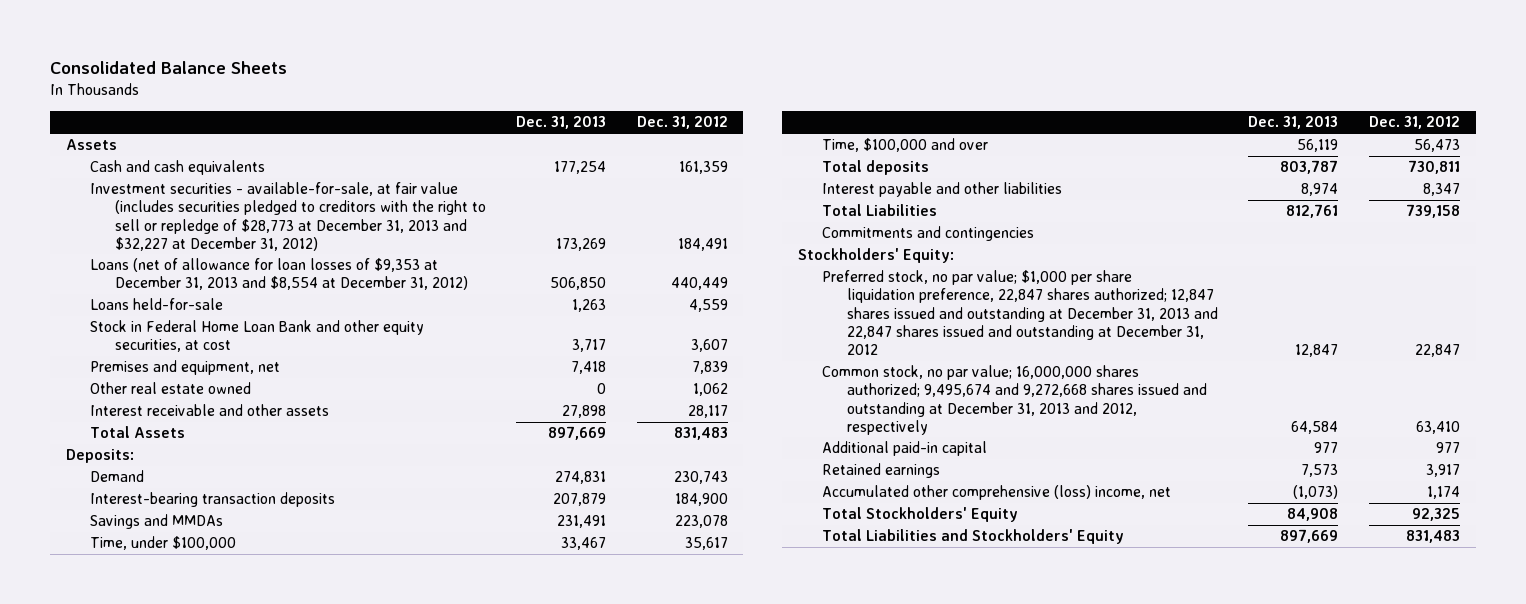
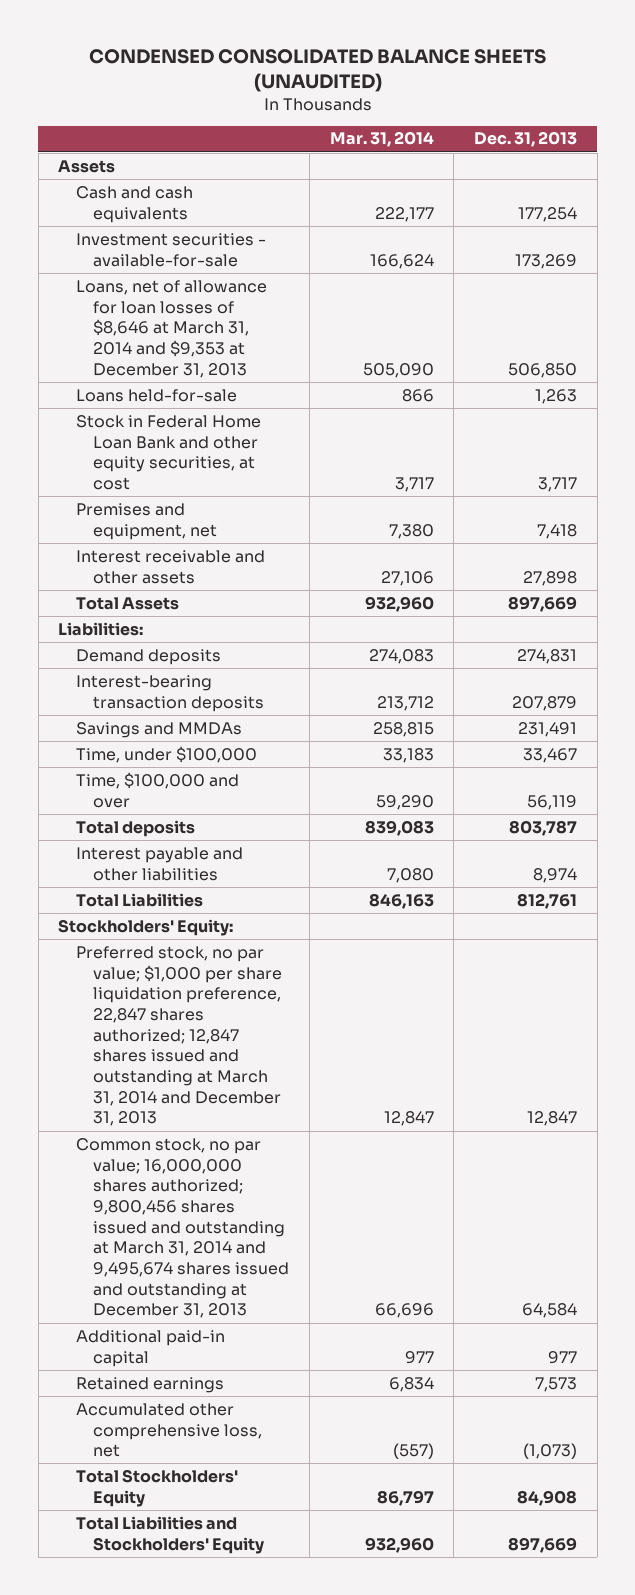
- Consolidated Balance Sheets
+ CONDENSED CONSOLIDATED BALANCE SHEETS (UNAUDITED)
- | Dec. 31, 2013 | Dec. 31, 2012
+ | Mar. 31, 2014 | Dec. 31, 2013
- Investment securities - available-for-sale, at fair value (includes securities pledged to creditors with the right to sell or repledge of $28,773 at December 31, 2013 and $32,227 at December 31, 2012) | 173,269 | 184,491
- Loans (net of allowance for loan losses of $9,353 at December 31, 2013 and $8,554 at December 31, 2012) | 506,850 | 440,449
+ Investment securities - available-for-sale | 166,624 | 173,269
+ Loans, net of allowance for loan losses of $8,646 at March 31, 2014 and $9,353 at December 31, 2013 | 505,090 | 506,850
- Other real estate owned | 0 | 1,062
- Deposits:
- Demand | 274,831 | 230,743
+ Liabilities:
+ Demand deposits | 274,083 | 274,831
- Commitments and contingencies
- Preferred stock, no par value; $1,000 per share liquidation preference, 22,847 shares authorized; 12,847 shares issued and outstanding at December 31, 2013 and 22,847 shares issued and outstanding at December 31, 2012 | 12,847 | 22,847
- Common stock, no par value; 16,000,000 shares authorized; 9,495,674 and 9,272,668 shares issued and outstanding at December 31, 2013 and 2012, respectively | 64,584 | 63,410
+ Preferred stock, no par value; $1,000 per share liquidation preference, 22,847 shares authorized; 12,847 shares issued and outstanding at March 31, 2014 and December 31, 2013 | 12,847 | 12,847
+ Common stock, no par value; 16,000,000 shares authorized; 9,800,456 shares issued and outstanding at March 31, 2014 and 9,495,674 shares issued and outstanding at December 31, 2013 | 66,696 | 64,584
- Accumulated other comprehensive (loss) income, net | (1,073) | 1,174
+ Accumulated other comprehensive loss, net | (557) | (1,073)

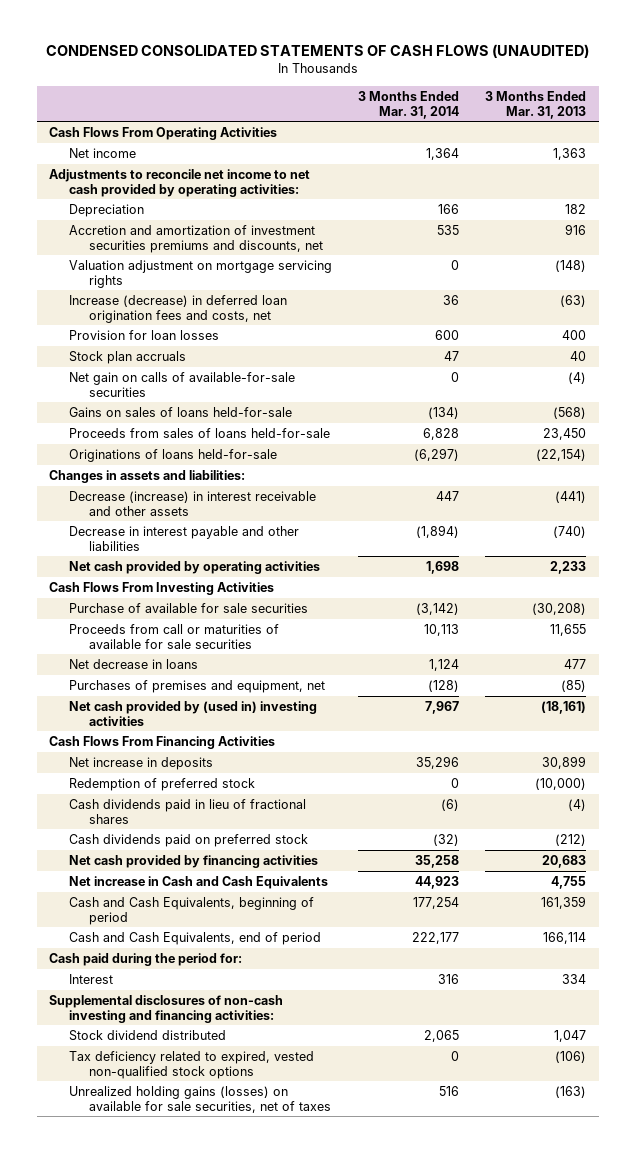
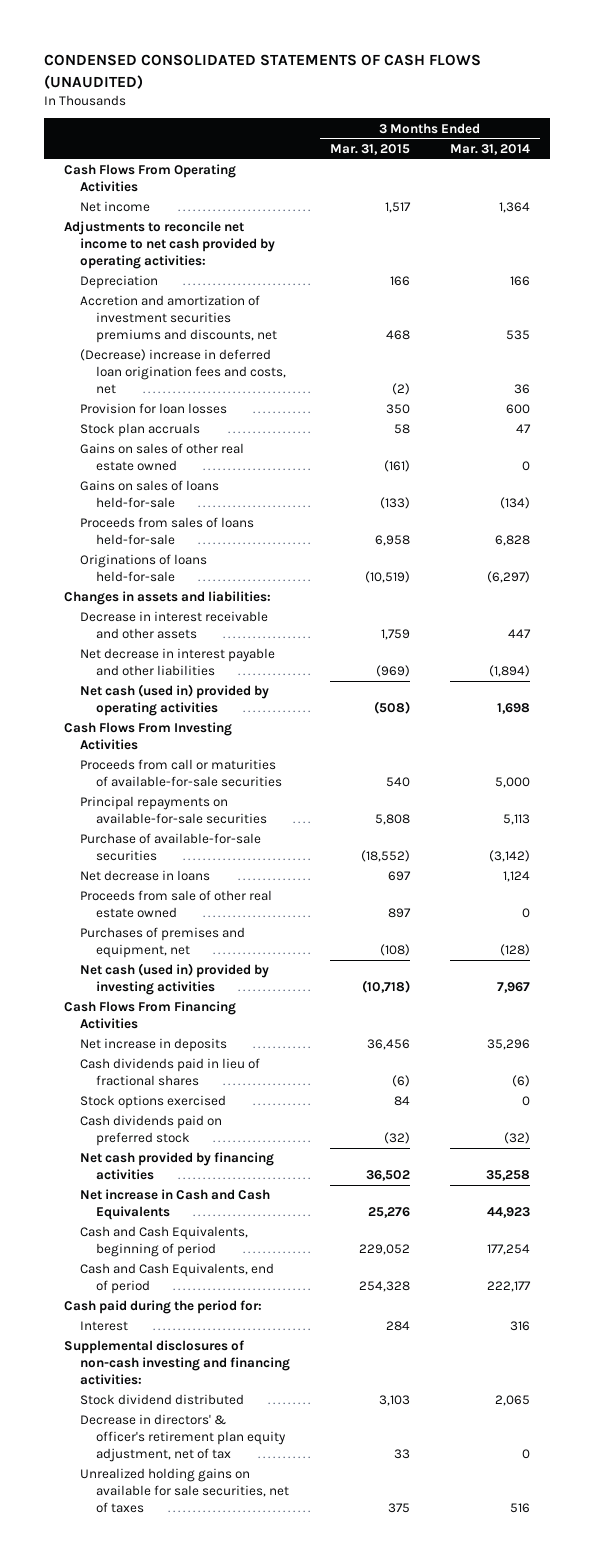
- | 3 Months Ended Mar. 31, 2014 | 3 Months Ended Mar. 31, 2013
+ | 3 Months Ended Mar. 31, 2015 | 3 Months Ended Mar. 31, 2014
- Valuation adjustment on mortgage servicing rights | 0 | (148)
- Increase (decrease) in deferred loan origination fees and costs, net | 36 | (63)
+ (Decrease) increase in deferred loan origination fees and costs, net | (2) | 36
- Net gain on calls of available-for-sale securities | 0 | (4)
+ Gains on sales of other real estate owned | (161) | 0
- Decrease (increase) in interest receivable and other assets | 447 | (441)
- Decrease in interest payable and other liabilities | (1,894) | (740)
- Net cash provided by operating activities | 1,698 | 2,233
+ Decrease in interest receivable and other assets | 1,759 | 447
+ Net decrease in interest payable and other liabilities | (969) | (1,894)
+ Net cash (used in) provided by operating activities | (508) | 1,698
- Purchase of available for sale securities | (3,142) | (30,208)
- Proceeds from call or maturities of available for sale securities | 10,113 | 11,655
+ Proceeds from call or maturities of available-for-sale securities | 540 | 5,000
+ Principal repayments on available-for-sale securities | 5,808 | 5,113
+ Purchase of available-for-sale securities | (18,552) | (3,142)
+ Proceeds from sale of other real estate owned | 897 | 0
- Net cash provided by (used in) investing activities | 7,967 | (18,161)
+ Net cash (used in) provided by investing activities | (10,718) | 7,967
- Redemption of preferred stock | 0 | (10,000)
+ Stock options exercised | 84 | 0
- Tax deficiency related to expired, vested non-qualified stock options | 0 | (106)
- Unrealized holding gains (losses) on available for sale securities, net of taxes | 516 | (163)
+ Decrease in directors' & officer's retirement plan equity adjustment, net of tax | 33 | 0
+ Unrealized holding gains on available for sale securities, net of taxes | 375 | 516

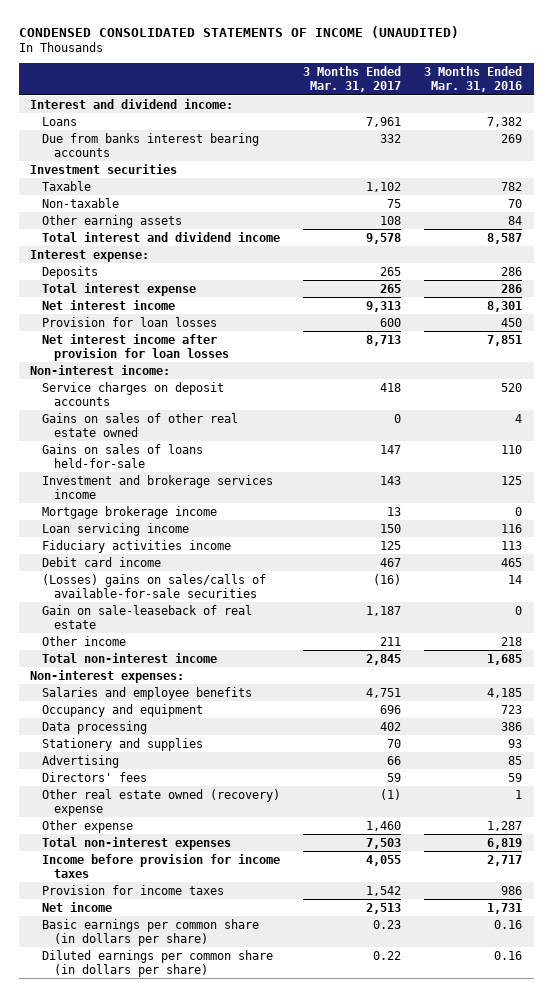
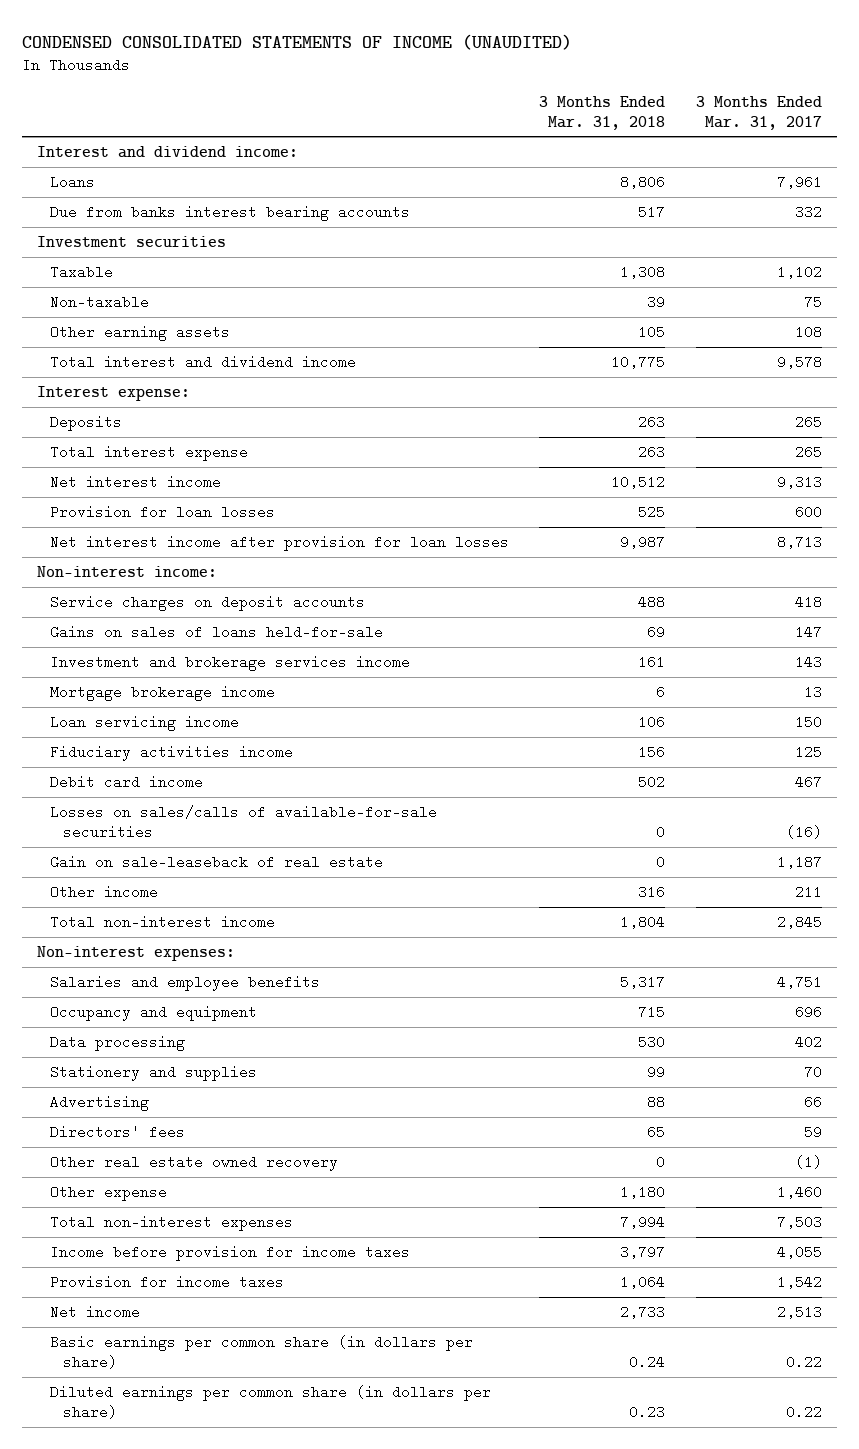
- | 3 Months Ended Mar. 31, 2017 | 3 Months Ended Mar. 31, 2016
+ | 3 Months Ended Mar. 31, 2018 | 3 Months Ended Mar. 31, 2017
- Gains on sales of other real estate owned | 0 | 4
- (Losses) gains on sales/calls of available-for-sale securities | (16) | 14
+ Losses on sales/calls of available-for-sale securities | 0 | (16)
- Other real estate owned (recovery) expense | (1) | 1
+ Other real estate owned recovery | 0 | (1)
- Basic earnings per common share (in dollars per share) | 0.23 | 0.16
+ Basic earnings per common share (in dollars per share) | 0.24 | 0.22

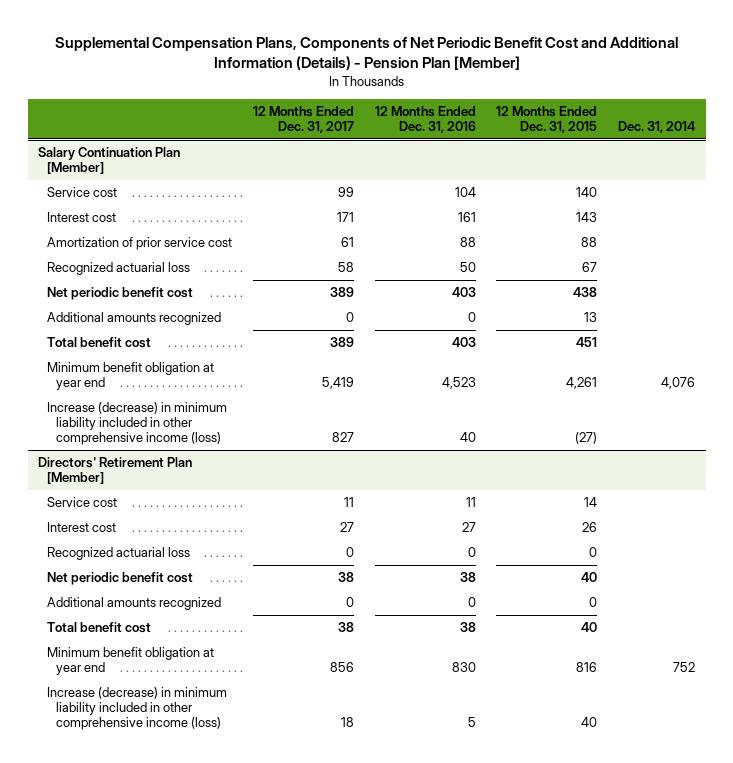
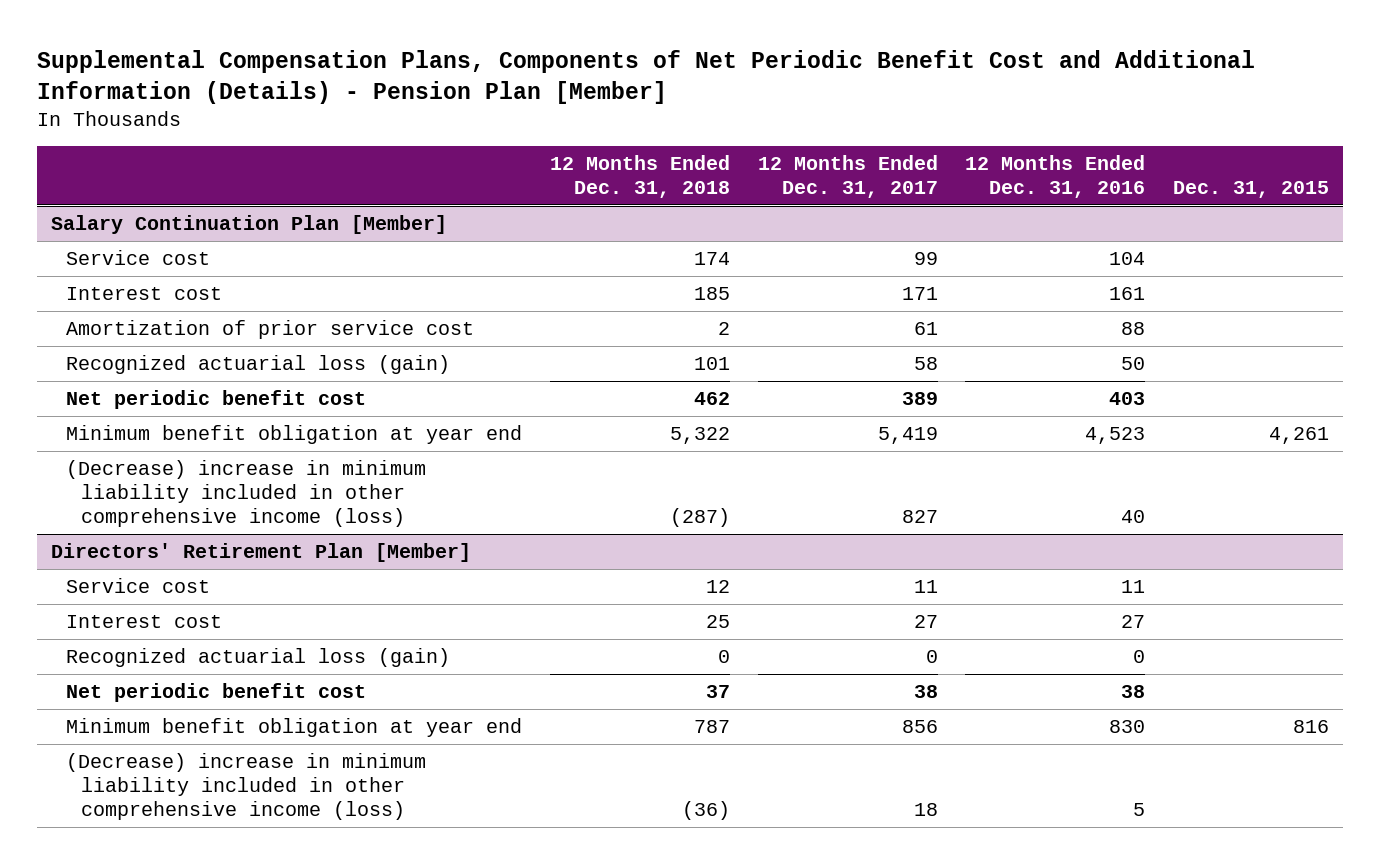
- | 12 Months Ended Dec. 31, 2017 | 12 Months Ended Dec. 31, 2016 | 12 Months Ended Dec. 31, 2015 | Dec. 31, 2014
+ | 12 Months Ended Dec. 31, 2018 | 12 Months Ended Dec. 31, 2017 | 12 Months Ended Dec. 31, 2016 | Dec. 31, 2015
@ Salary Continuation Plan [Member]
- Recognized actuarial loss | 58 | 50 | 67 |
+ Recognized actuarial loss (gain) | 101 | 58 | 50 |
- Additional amounts recognized | 0 | 0 | 13 |
- Total benefit cost | 389 | 403 | 451 |
- Increase (decrease) in minimum liability included in other comprehensive income (loss) | 827 | 40 | (27) |
+ (Decrease) increase in minimum liability included in other comprehensive income (loss) | (287) | 827 | 40 |
@ Directors' Retirement Plan [Member]
- Recognized actuarial loss | 0 | 0 | 0 |
+ Recognized actuarial loss (gain) | 0 | 0 | 0 |
- Additional amounts recognized | 0 | 0 | 0 |
- Total benefit cost | 38 | 38 | 40 |
- Increase (decrease) in minimum liability included in other comprehensive income (loss) | 18 | 5 | 40 |
+ (Decrease) increase in minimum liability included in other comprehensive income (loss) | (36) | 18 | 5 |

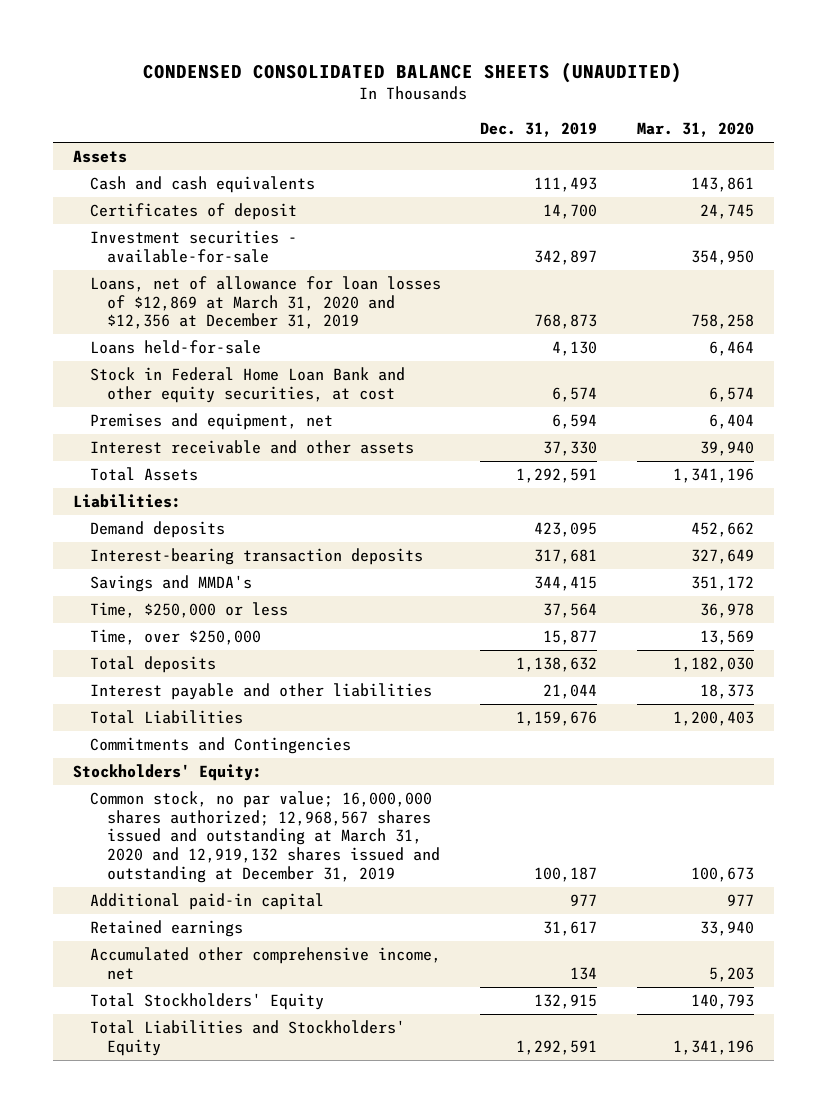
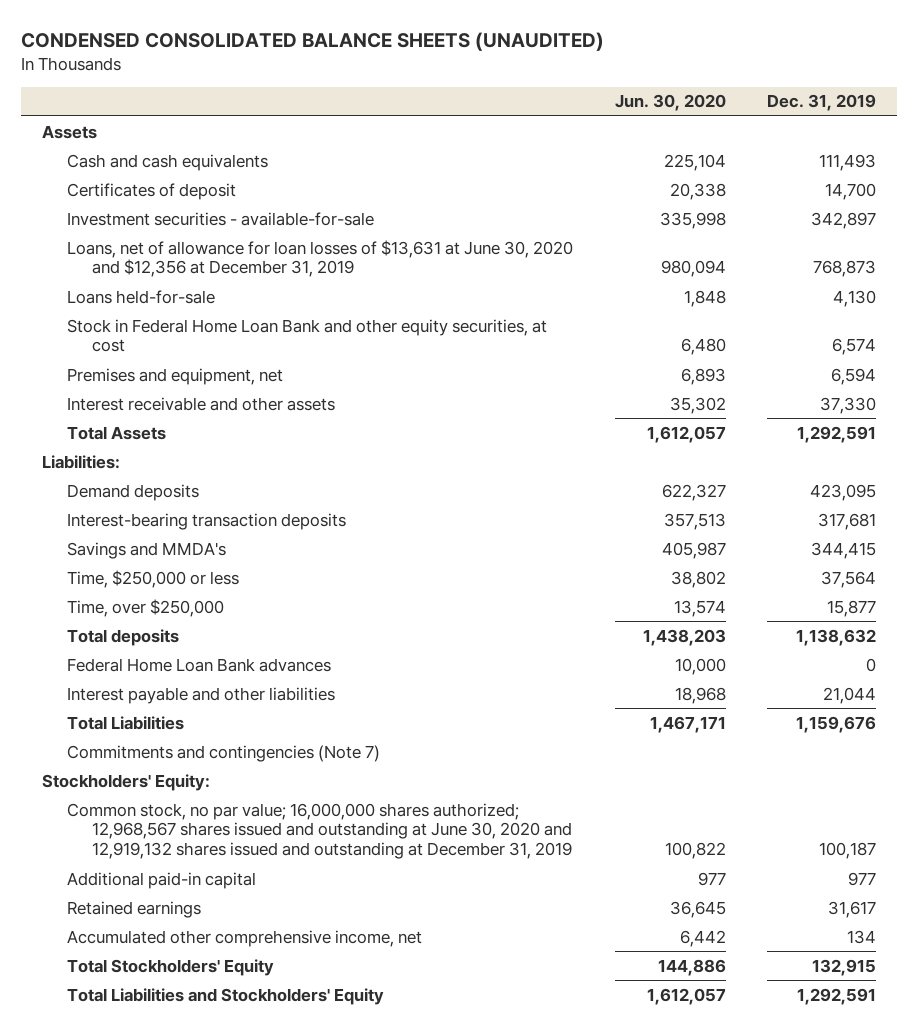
- | Dec. 31, 2019 | Mar. 31, 2020
+ | Jun. 30, 2020 | Dec. 31, 2019
- Loans, net of allowance for loan losses of $12,869 at March 31, 2020 and $12,356 at December 31, 2019 | 768,873 | 758,258
+ Loans, net of allowance for loan losses of $13,631 at June 30, 2020 and $12,356 at December 31, 2019 | 980,094 | 768,873
+ Federal Home Loan Bank advances | 10,000 | 0
- Commitments and Contingencies
+ Commitments and contingencies (Note 7)
- Common stock, no par value; 16,000,000 shares authorized; 12,968,567 shares issued and outstanding at March 31, 2020 and 12,919,132 shares issued and outstanding at December 31, 2019 | 100,187 | 100,673
+ Common stock, no par value; 16,000,000 shares authorized; 12,968,567 shares issued and outstanding at June 30, 2020 and 12,919,132 shares issued and outstanding at December 31, 2019 | 100,822 | 100,187

